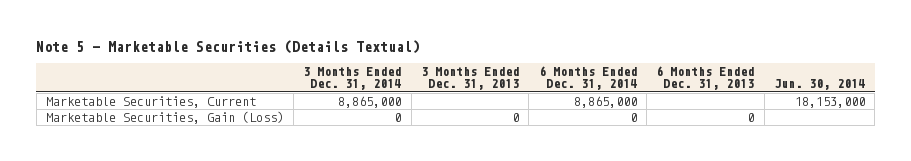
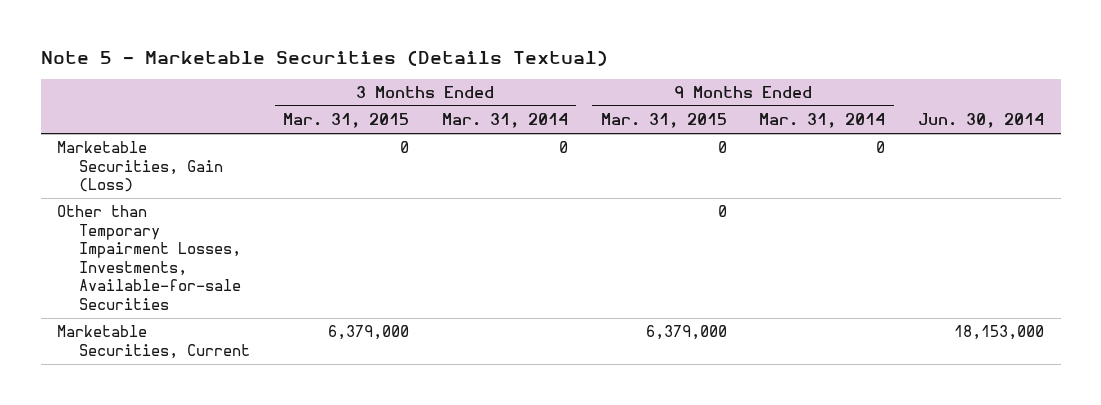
- | 3 Months Ended Dec. 31, 2014 | 3 Months Ended Dec. 31, 2013 | 6 Months Ended Dec. 31, 2014 | 6 Months Ended Dec. 31, 2013 | Jun. 30, 2014
+ | 3 Months Ended Mar. 31, 2015 | 3 Months Ended Mar. 31, 2014 | 9 Months Ended Mar. 31, 2015 | 9 Months Ended Mar. 31, 2014 | Jun. 30, 2014
+ Other than Temporary Impairment Losses, Investments, Available-for-sale Securities | | | 0 | |
moved down: Marketable Securities, Current | 6,379,000 | | 6,379,000 | | 18,153,000

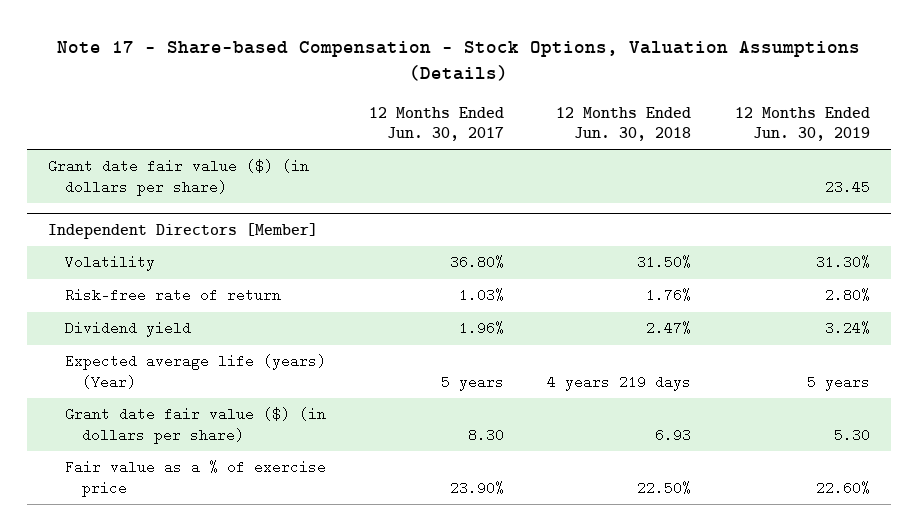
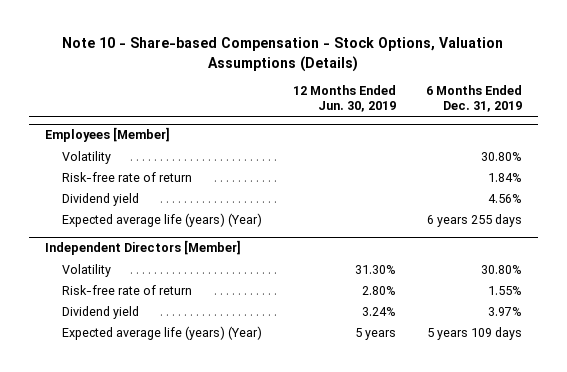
- Note 17 - Share-based Compensation - Stock Options, Valuation Assumptions (Details)
+ Note 10 - Share-based Compensation - Stock Options, Valuation Assumptions (Details)
- | 12 Months Ended Jun. 30, 2017 | 12 Months Ended Jun. 30, 2018 | 12 Months Ended Jun. 30, 2019
+ | 12 Months Ended Jun. 30, 2019 | 6 Months Ended Dec. 31, 2019
- Grant date fair value ($) (in dollars per share) | | | 23.45
+ Employees [Member]
+ Volatility | | 30.80%
+ Risk-free rate of return | | 1.84%
+ Dividend yield | | 4.56%
+ Expected average life (years) (Year) | | 6 years 255 days
@ Independent Directors [Member]
- Grant date fair value ($) (in dollars per share) | 8.30 | 6.93 | 5.30
- Fair value as a % of exercise price | 23.90% | 22.50% | 22.60%

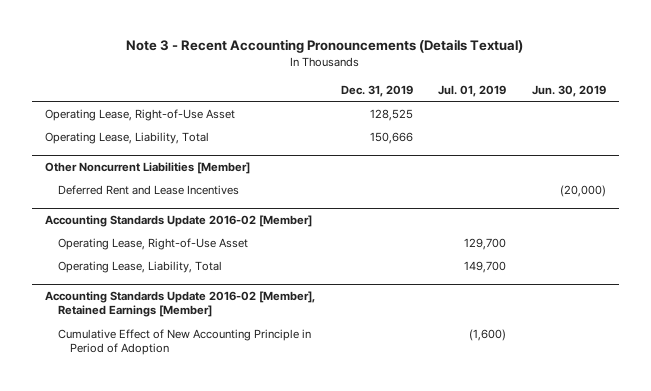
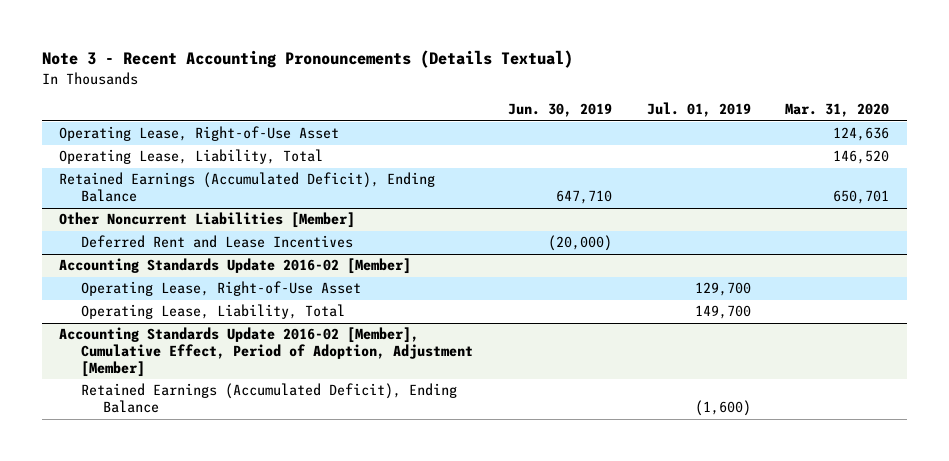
- | Dec. 31, 2019 | Jul. 01, 2019 | Jun. 30, 2019
+ | Jun. 30, 2019 | Jul. 01, 2019 | Mar. 31, 2020
+ Retained Earnings (Accumulated Deficit), Ending Balance | 647,710 | | 650,701
- Accounting Standards Update 2016-02 [Member], Retained Earnings [Member]
- Cumulative Effect of New Accounting Principle in Period of Adoption | | (1,600) |
+ Accounting Standards Update 2016-02 [Member], Cumulative Effect, Period of Adoption, Adjustment [Member]
+ Retained Earnings (Accumulated Deficit), Ending Balance | | (1,600) |

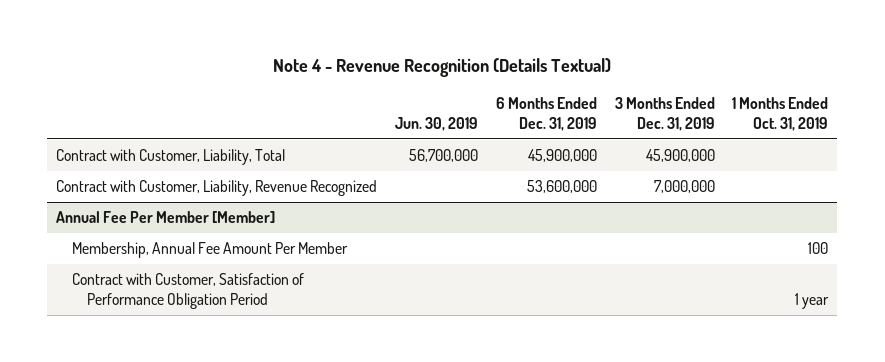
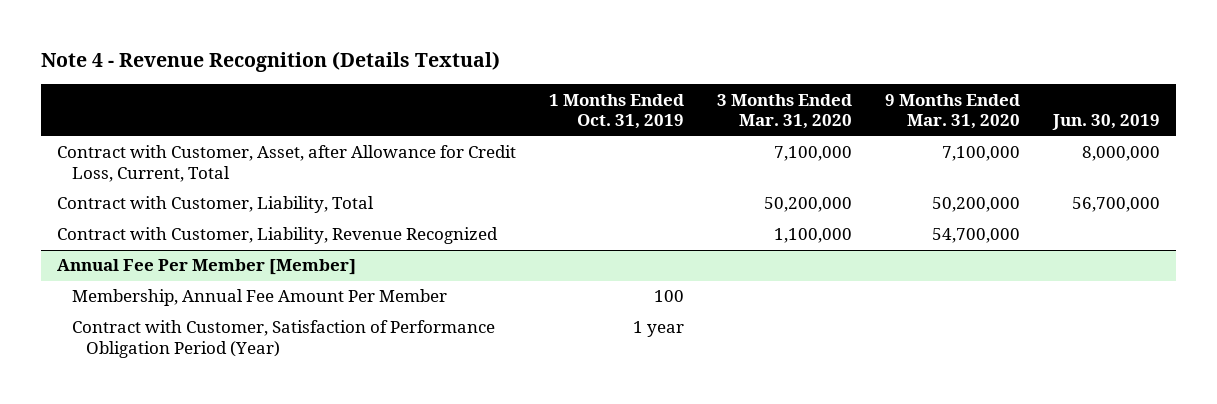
- | Jun. 30, 2019 | 6 Months Ended Dec. 31, 2019 | 3 Months Ended Dec. 31, 2019 | 1 Months Ended Oct. 31, 2019
+ | 1 Months Ended Oct. 31, 2019 | 3 Months Ended Mar. 31, 2020 | 9 Months Ended Mar. 31, 2020 | Jun. 30, 2019
+ Contract with Customer, Asset, after Allowance for Credit Loss, Current, Total | | 7,100,000 | 7,100,000 | 8,000,000
@ Annual Fee Per Member [Member]
- Contract with Customer, Satisfaction of Performance Obligation Period | | | | 1 year
+ Contract with Customer, Satisfaction of Performance Obligation Period (Year) | 1 year | | |

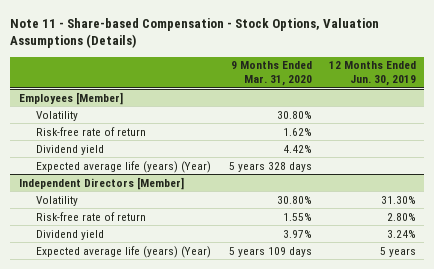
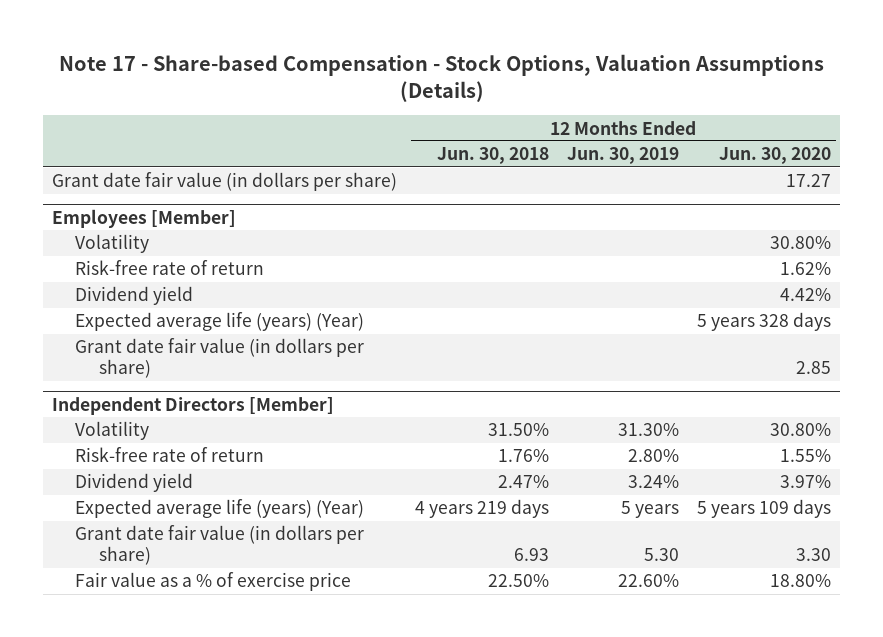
- Note 11 - Share-based Compensation - Stock Options, Valuation Assumptions (Details)
+ Note 17 - Share-based Compensation - Stock Options, Valuation Assumptions (Details)
- | 9 Months Ended Mar. 31, 2020 | 12 Months Ended Jun. 30, 2019
+ | 12 Months Ended Jun. 30, 2018 | 12 Months Ended Jun. 30, 2019 | 12 Months Ended Jun. 30, 2020
+ Grant date fair value (in dollars per share) | | | 17.27
@ Employees [Member]
+ Grant date fair value (in dollars per share) | | | 2.85
@ Independent Directors [Member]
+ Grant date fair value (in dollars per share) | 6.93 | 5.30 | 3.30
+ Fair value as a % of exercise price | 22.50% | 22.60% | 18.80%

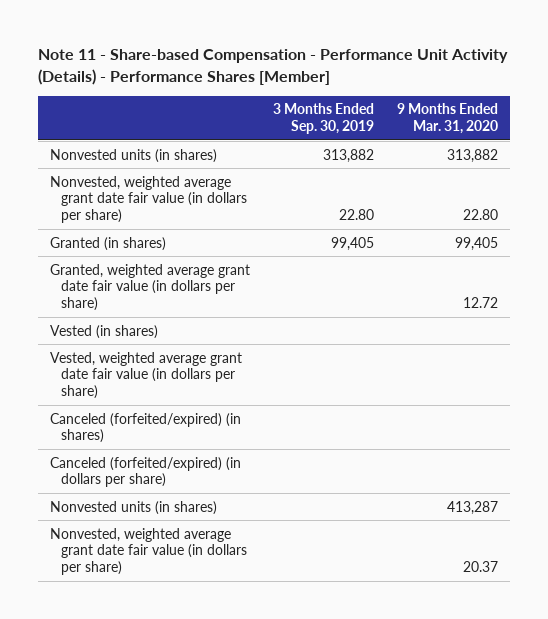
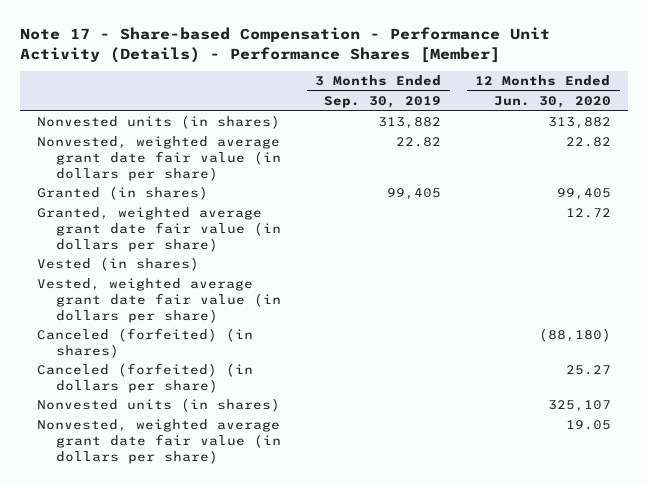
- Note 11 - Share-based Compensation - Performance Unit Activity (Details) - Performance Shares [Member]
+ Note 17 - Share-based Compensation - Performance Unit Activity (Details) - Performance Shares [Member]
- | 3 Months Ended Sep. 30, 2019 | 9 Months Ended Mar. 31, 2020
+ | 3 Months Ended Sep. 30, 2019 | 12 Months Ended Jun. 30, 2020
- Nonvested, weighted average grant date fair value (in dollars per share) | 22.80 | 22.80
+ Nonvested, weighted average grant date fair value (in dollars per share) | 22.82 | 22.82
- Canceled (forfeited/expired) (in shares)
- Canceled (forfeited/expired) (in dollars per share)
+ Canceled (forfeited) (in shares) | | (88,180)
+ Canceled (forfeited) (in dollars per share) | | 25.27

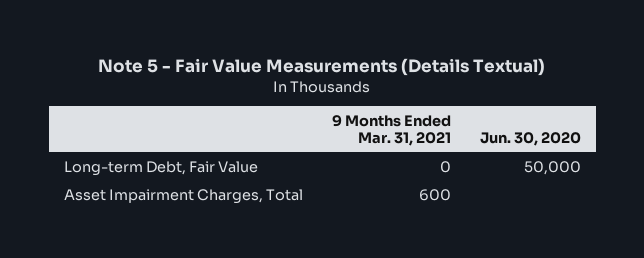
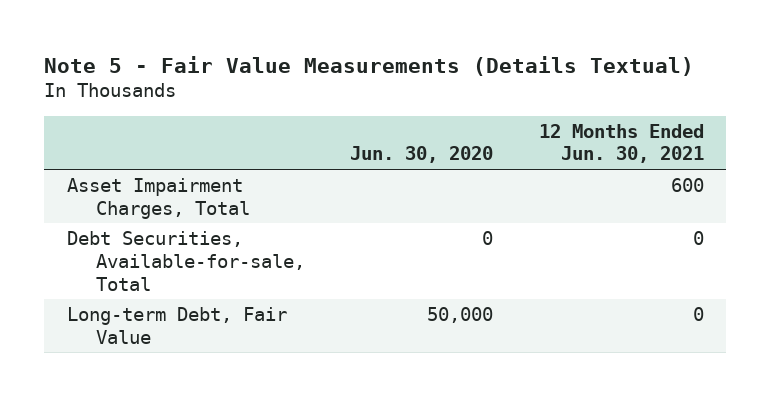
- | 9 Months Ended Mar. 31, 2021 | Jun. 30, 2020
+ | Jun. 30, 2020 | 12 Months Ended Jun. 30, 2021
+ Debt Securities, Available-for-sale, Total | 0 | 0
moved down: Long-term Debt, Fair Value | 50,000 | 0

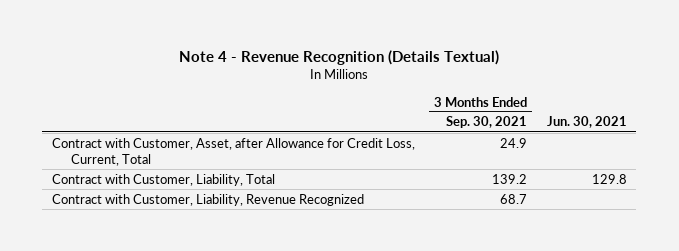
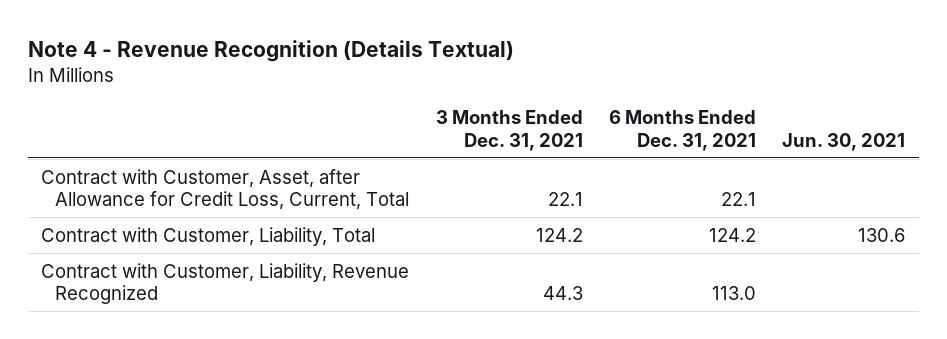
- | 3 Months Ended Sep. 30, 2021 | Jun. 30, 2021
+ | 3 Months Ended Dec. 31, 2021 | 6 Months Ended Dec. 31, 2021 | Jun. 30, 2021
- Contract with Customer, Liability, Total | 139.2 | 129.8
+ Contract with Customer, Liability, Total | 124.2 | 124.2 | 130.6

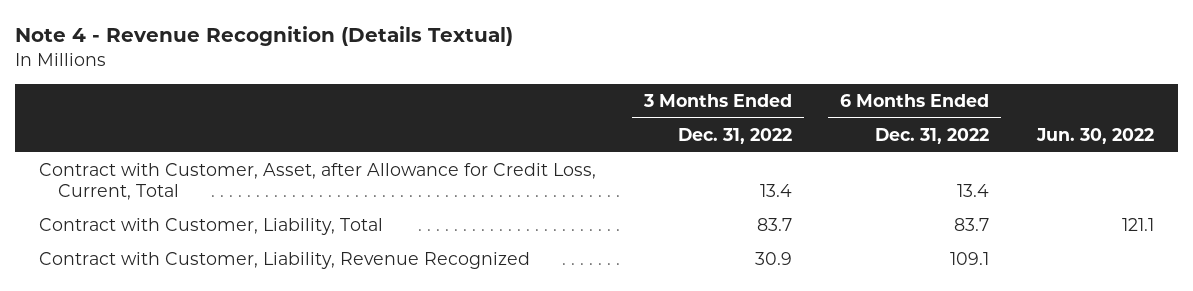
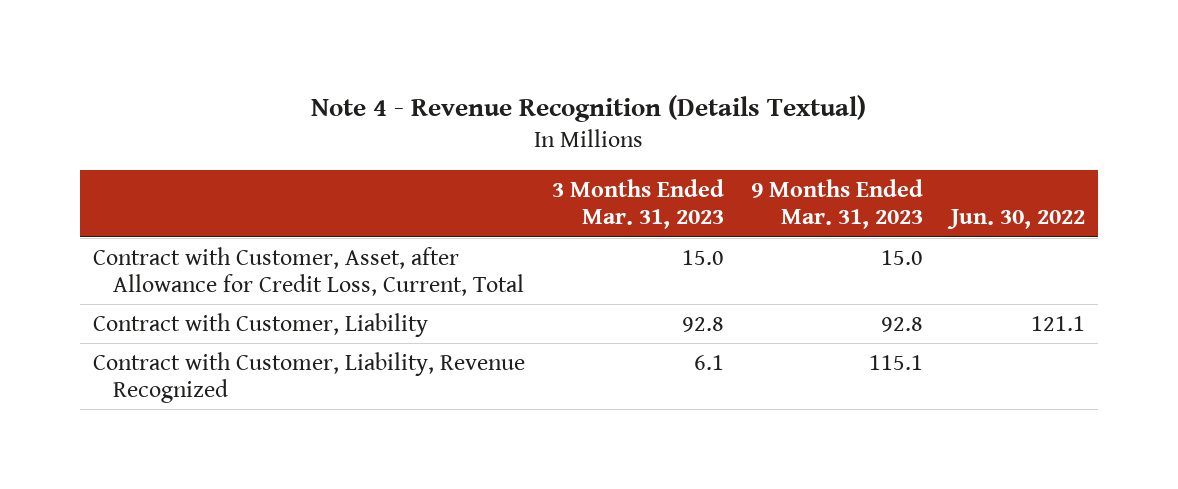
- | 3 Months Ended Dec. 31, 2022 | 6 Months Ended Dec. 31, 2022 | Jun. 30, 2022
+ | 3 Months Ended Mar. 31, 2023 | 9 Months Ended Mar. 31, 2023 | Jun. 30, 2022
- Contract with Customer, Liability, Total | 83.7 | 83.7 | 121.1
+ Contract with Customer, Liability | 92.8 | 92.8 | 121.1

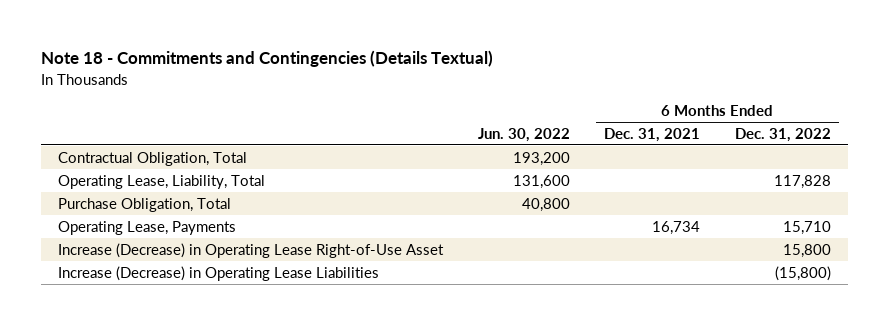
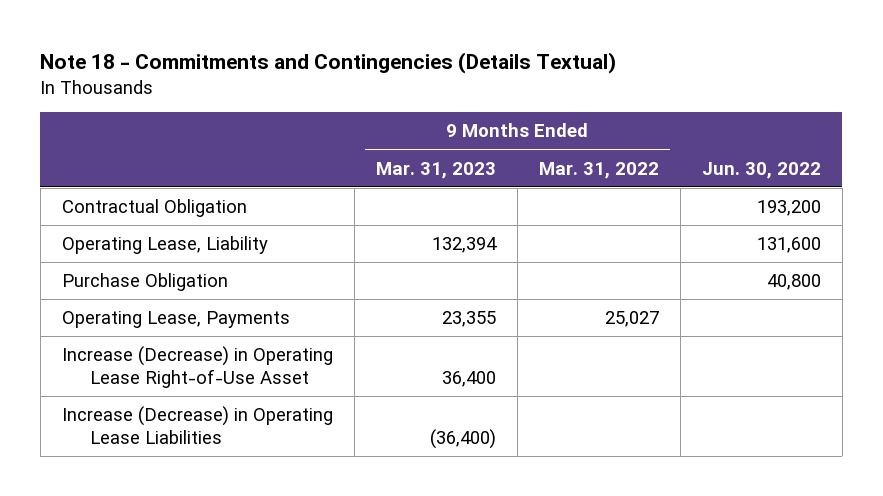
- | Jun. 30, 2022 | 6 Months Ended Dec. 31, 2021 | 6 Months Ended Dec. 31, 2022
+ | 9 Months Ended Mar. 31, 2023 | 9 Months Ended Mar. 31, 2022 | Jun. 30, 2022
- Contractual Obligation, Total | 193,200 | |
- Operating Lease, Liability, Total | 131,600 | | 117,828
- Purchase Obligation, Total | 40,800 | |
+ Contractual Obligation | | | 193,200
+ Operating Lease, Liability | 132,394 | | 131,600
+ Purchase Obligation | | | 40,800

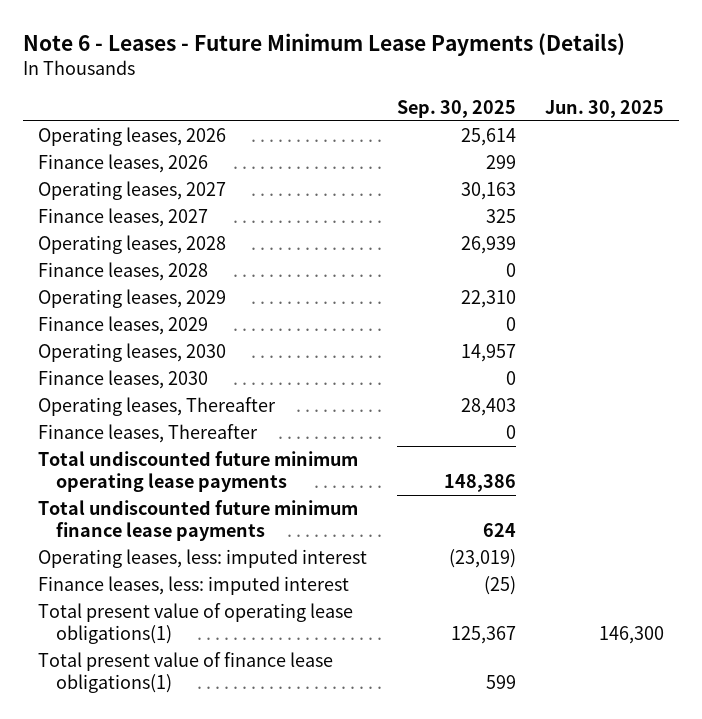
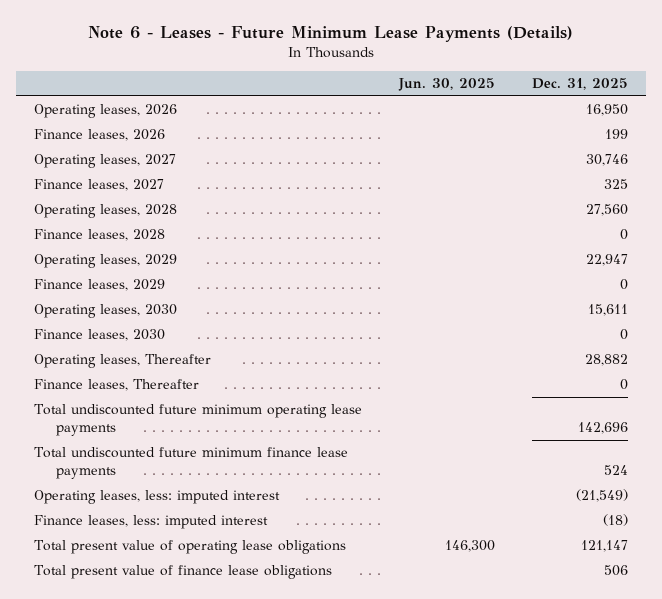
- | Sep. 30, 2025 | Jun. 30, 2025
+ | Jun. 30, 2025 | Dec. 31, 2025
- Total present value of operating lease obligations(1) | 125,367 | 146,300
- Total present value of finance lease obligations(1) | 599 |
+ Total present value of operating lease obligations | 146,300 | 121,147
+ Total present value of finance lease obligations | | 506

